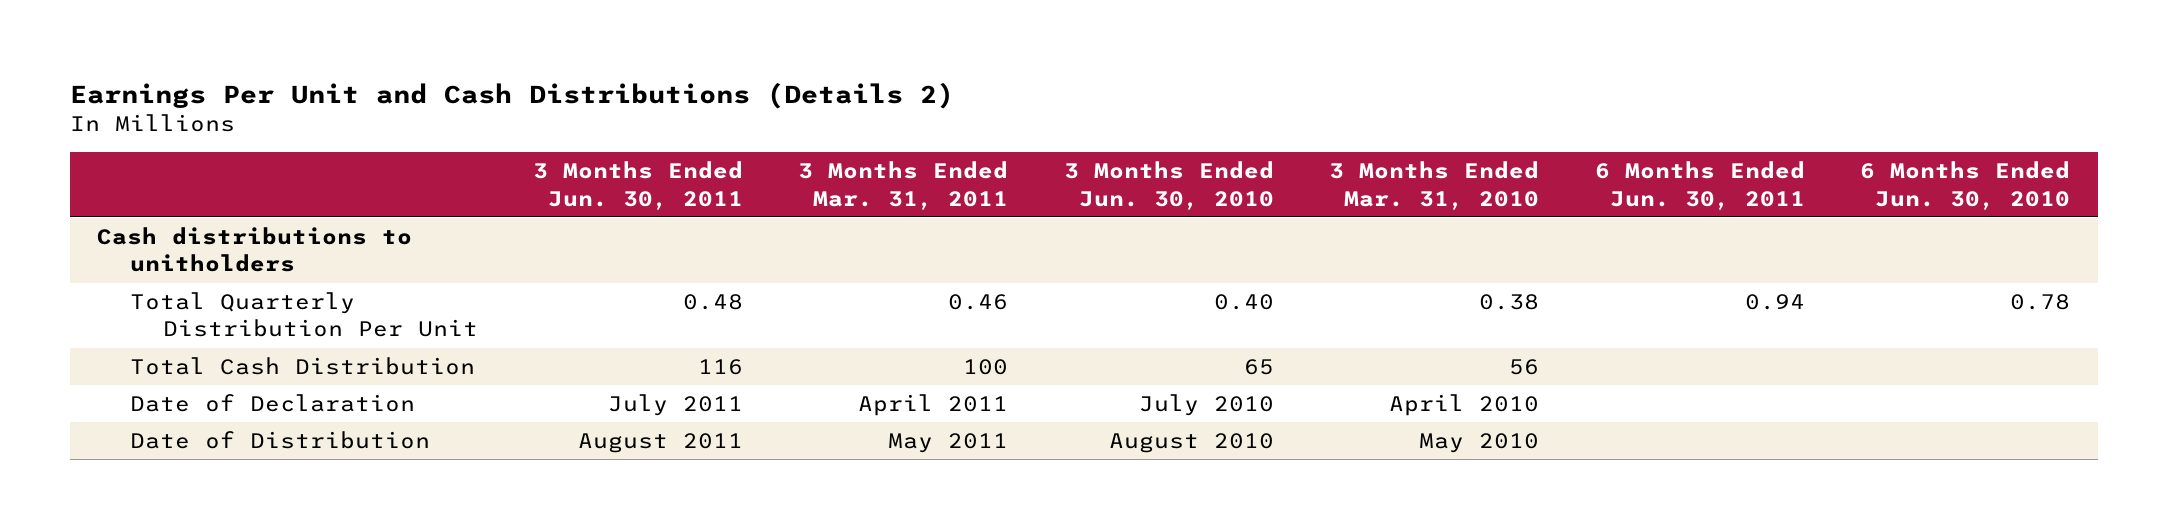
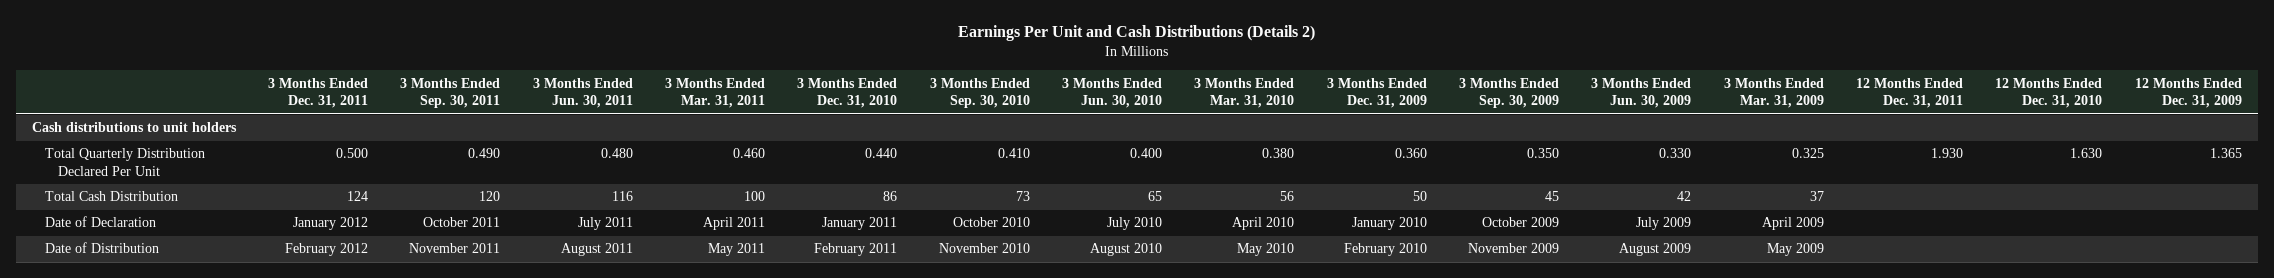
- | 3 Months Ended Jun. 30, 2011 | 3 Months Ended Mar. 31, 2011 | 3 Months Ended Jun. 30, 2010 | 3 Months Ended Mar. 31, 2010 | 6 Months Ended Jun. 30, 2011 | 6 Months Ended Jun. 30, 2010
+ | 3 Months Ended Dec. 31, 2011 | 3 Months Ended Sep. 30, 2011 | 3 Months Ended Jun. 30, 2011 | 3 Months Ended Mar. 31, 2011 | 3 Months Ended Dec. 31, 2010 | 3 Months Ended Sep. 30, 2010 | 3 Months Ended Jun. 30, 2010 | 3 Months Ended Mar. 31, 2010 | 3 Months Ended Dec. 31, 2009 | 3 Months Ended Sep. 30, 2009 | 3 Months Ended Jun. 30, 2009 | 3 Months Ended Mar. 31, 2009 | 12 Months Ended Dec. 31, 2011 | 12 Months Ended Dec. 31, 2010 | 12 Months Ended Dec. 31, 2009
- Cash distributions to unitholders
- Total Quarterly Distribution Per Unit | 0.48 | 0.46 | 0.40 | 0.38 | 0.94 | 0.78
+ Cash distributions to unit holders
+ Total Quarterly Distribution Declared Per Unit | 0.500 | 0.490 | 0.480 | 0.460 | 0.440 | 0.410 | 0.400 | 0.380 | 0.360 | 0.350 | 0.330 | 0.325 | 1.930 | 1.630 | 1.365

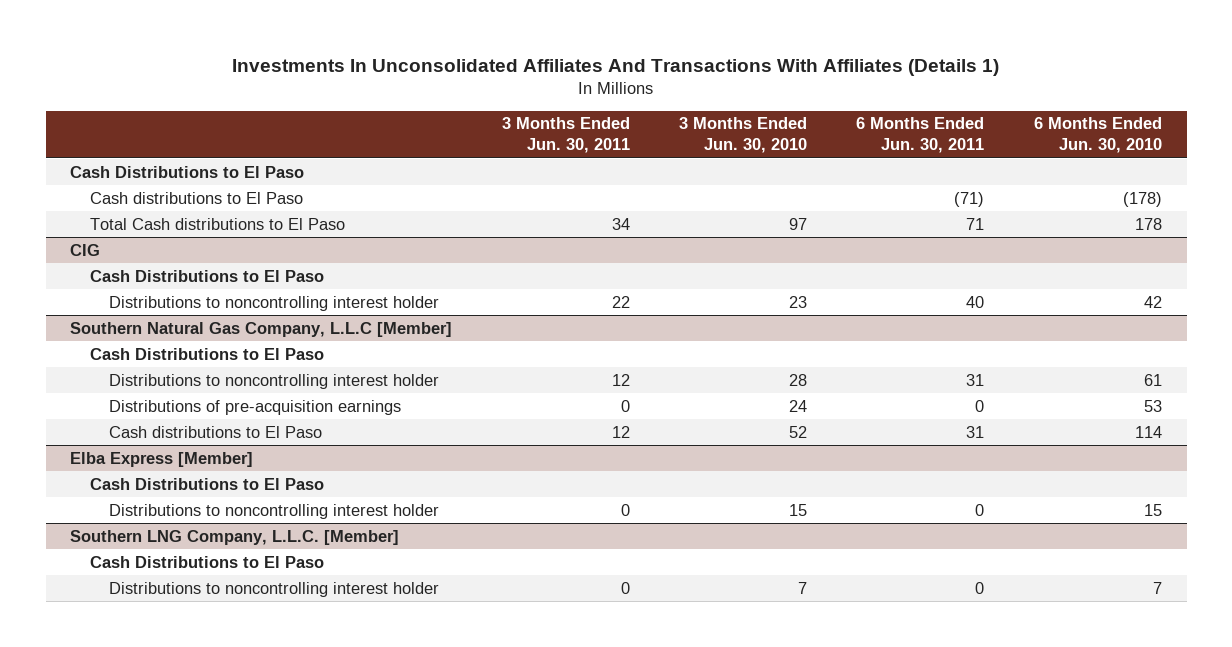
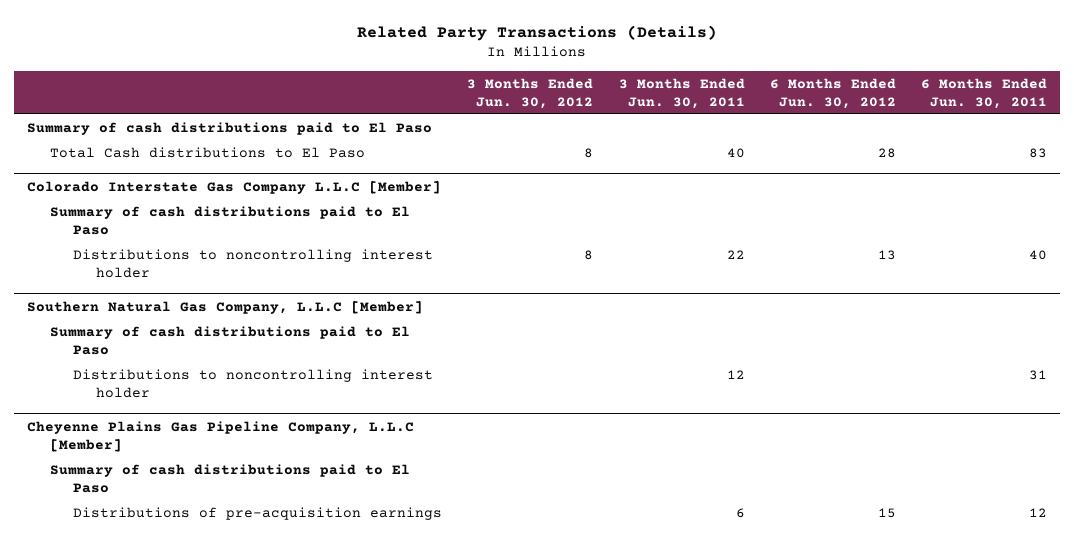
- Investments In Unconsolidated Affiliates And Transactions With Affiliates (Details 1)
+ Related Party Transactions (Details)
- | 3 Months Ended Jun. 30, 2011 | 3 Months Ended Jun. 30, 2010 | 6 Months Ended Jun. 30, 2011 | 6 Months Ended Jun. 30, 2010
+ | 3 Months Ended Jun. 30, 2012 | 3 Months Ended Jun. 30, 2011 | 6 Months Ended Jun. 30, 2012 | 6 Months Ended Jun. 30, 2011
- Cash Distributions to El Paso
- Cash distributions to El Paso | | | (71) | (178)
- Total Cash distributions to El Paso | 34 | 97 | 71 | 178
- CIG
- Cash Distributions to El Paso
+ Summary of cash distributions paid to El Paso
+ Total Cash distributions to El Paso | 8 | 40 | 28 | 83
+ Colorado Interstate Gas Company L.L.C [Member]
+ Summary of cash distributions paid to El Paso
@ Southern Natural Gas Company, L.L.C [Member]
- Cash Distributions to El Paso
+ Summary of cash distributions paid to El Paso
- Distributions of pre-acquisition earnings | 0 | 24 | 0 | 53
- Cash distributions to El Paso | 12 | 52 | 31 | 114
- Elba Express [Member]
- Cash Distributions to El Paso
- Distributions to noncontrolling interest holder | 0 | 15 | 0 | 15
- Southern LNG Company, L.L.C. [Member]
- Cash Distributions to El Paso
- Distributions to noncontrolling interest holder | 0 | 7 | 0 | 7
+ Cheyenne Plains Gas Pipeline Company, L.L.C [Member]
+ Summary of cash distributions paid to El Paso
+ Distributions of pre-acquisition earnings | | 6 | 15 | 12

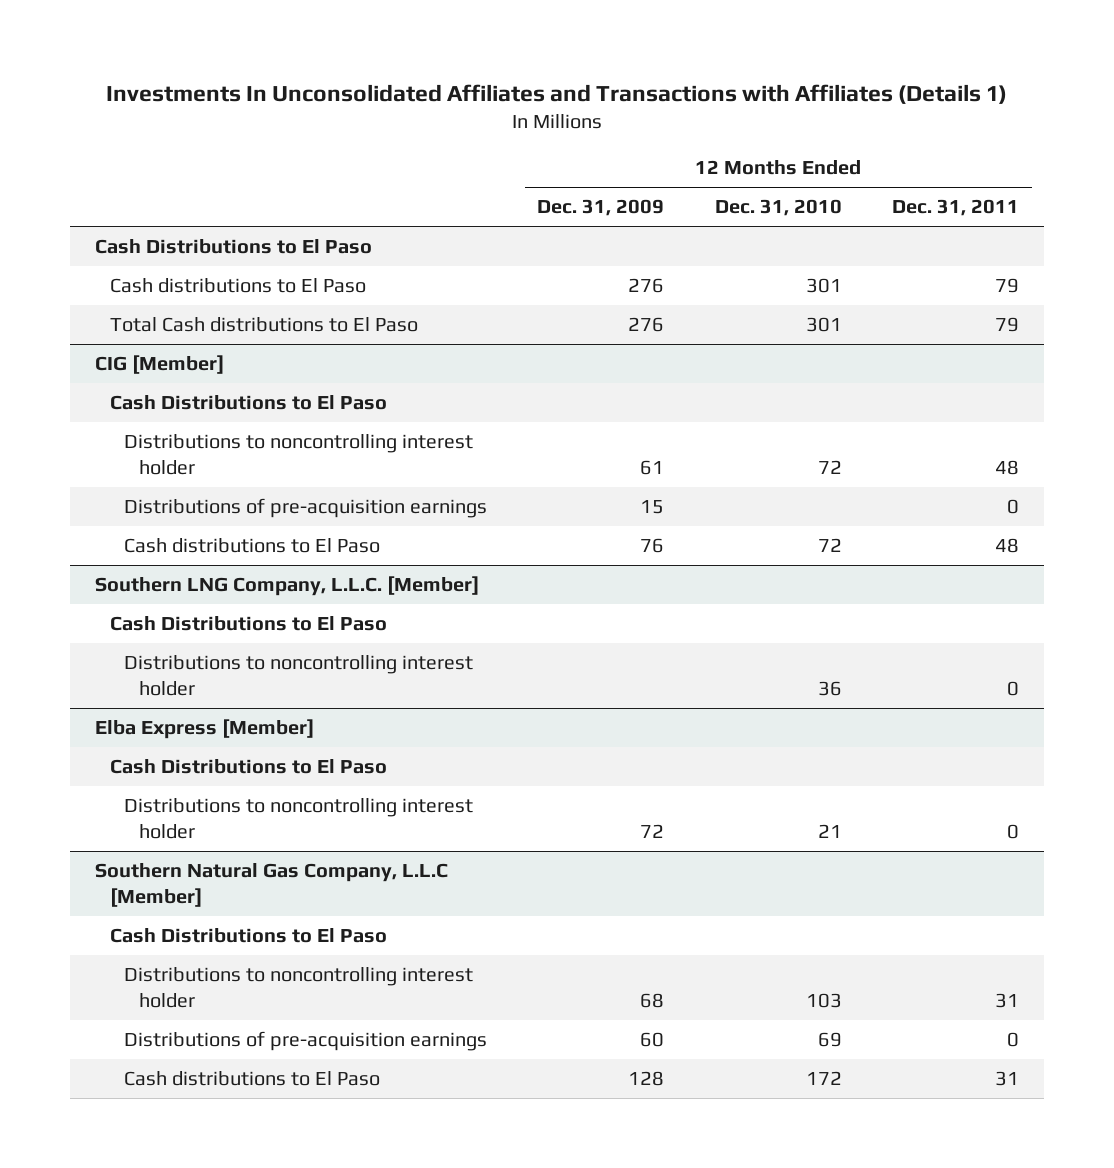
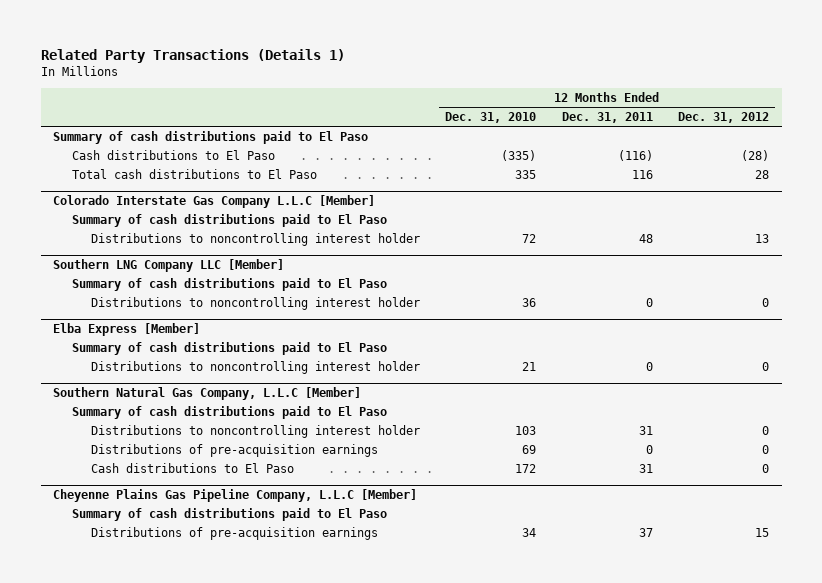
- Investments In Unconsolidated Affiliates and Transactions with Affiliates (Details 1)
+ Related Party Transactions (Details 1)
- | 12 Months Ended Dec. 31, 2009 | 12 Months Ended Dec. 31, 2010 | 12 Months Ended Dec. 31, 2011
+ | 12 Months Ended Dec. 31, 2010 | 12 Months Ended Dec. 31, 2011 | 12 Months Ended Dec. 31, 2012
- Cash Distributions to El Paso
- Cash distributions to El Paso | 276 | 301 | 79
- Total Cash distributions to El Paso | 276 | 301 | 79
- CIG [Member]
- Cash Distributions to El Paso
+ Summary of cash distributions paid to El Paso
+ Cash distributions to El Paso | (335) | (116) | (28)
+ Total cash distributions to El Paso | 335 | 116 | 28
+ Colorado Interstate Gas Company L.L.C [Member]
+ Summary of cash distributions paid to El Paso
- Distributions of pre-acquisition earnings | 15 | | 0
- Cash distributions to El Paso | 76 | 72 | 48
- Southern LNG Company, L.L.C. [Member]
- Cash Distributions to El Paso
+ Southern LNG Company LLC [Member]
+ Summary of cash distributions paid to El Paso
@ Elba Express [Member]
- Cash Distributions to El Paso
+ Summary of cash distributions paid to El Paso
@ Southern Natural Gas Company, L.L.C [Member]
- Cash Distributions to El Paso
+ Summary of cash distributions paid to El Paso
+ Cheyenne Plains Gas Pipeline Company, L.L.C [Member]
+ Summary of cash distributions paid to El Paso
+ Distributions of pre-acquisition earnings | 34 | 37 | 15

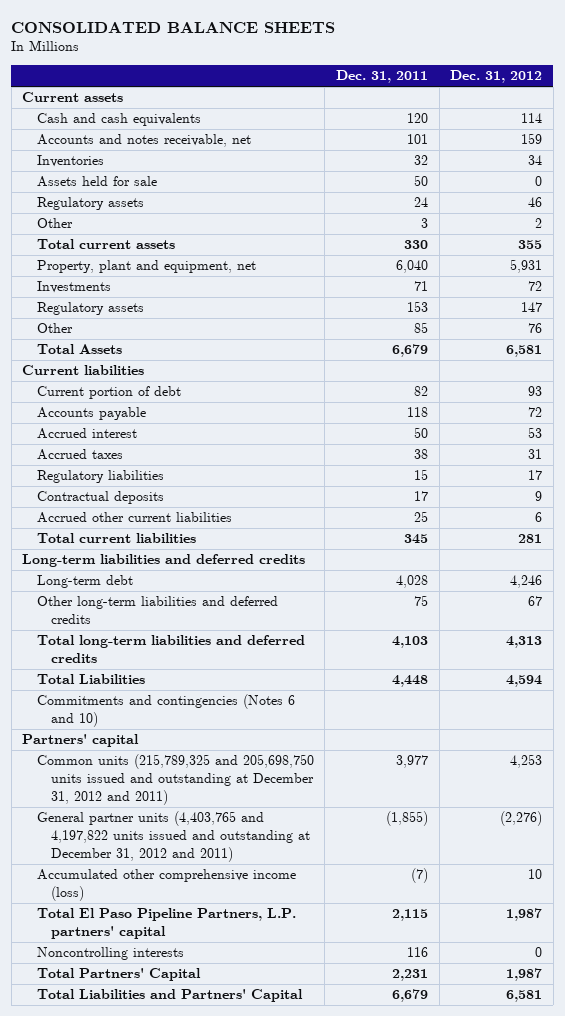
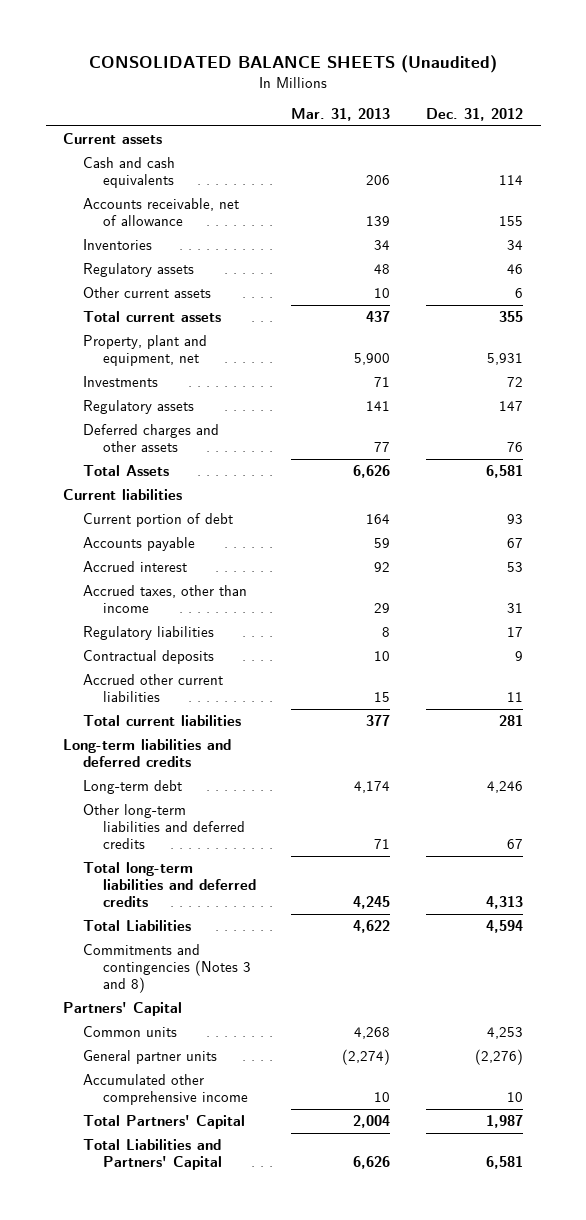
- CONSOLIDATED BALANCE SHEETS
+ CONSOLIDATED BALANCE SHEETS (Unaudited)
- | Dec. 31, 2011 | Dec. 31, 2012
+ | Mar. 31, 2013 | Dec. 31, 2012
- Accounts and notes receivable, net | 101 | 159
+ Accounts receivable, net of allowance | 139 | 155
- Assets held for sale | 50 | 0
- Other | 3 | 2
+ Other current assets | 10 | 6
- Other | 85 | 76
+ Deferred charges and other assets | 77 | 76
- Accounts payable | 118 | 72
+ Accounts payable | 59 | 67
- Accrued taxes | 38 | 31
+ Accrued taxes, other than income | 29 | 31
- Accrued other current liabilities | 25 | 6
+ Accrued other current liabilities | 15 | 11
- Commitments and contingencies (Notes 6 and 10)
- Partners' capital
- Common units (215,789,325 and 205,698,750 units issued and outstanding at December 31, 2012 and 2011) | 3,977 | 4,253
- General partner units (4,403,765 and 4,197,822 units issued and outstanding at December 31, 2012 and 2011) | (1,855) | (2,276)
- Accumulated other comprehensive income (loss) | (7) | 10
- Total El Paso Pipeline Partners, L.P. partners' capital | 2,115 | 1,987
- Noncontrolling interests | 116 | 0
+ Commitments and contingencies (Notes 3 and 8)
+ Partners' Capital
+ Common units | 4,268 | 4,253
+ General partner units | (2,274) | (2,276)
+ Accumulated other comprehensive income | 10 | 10

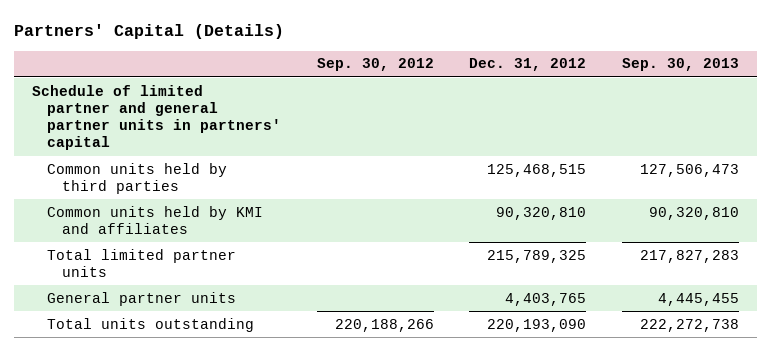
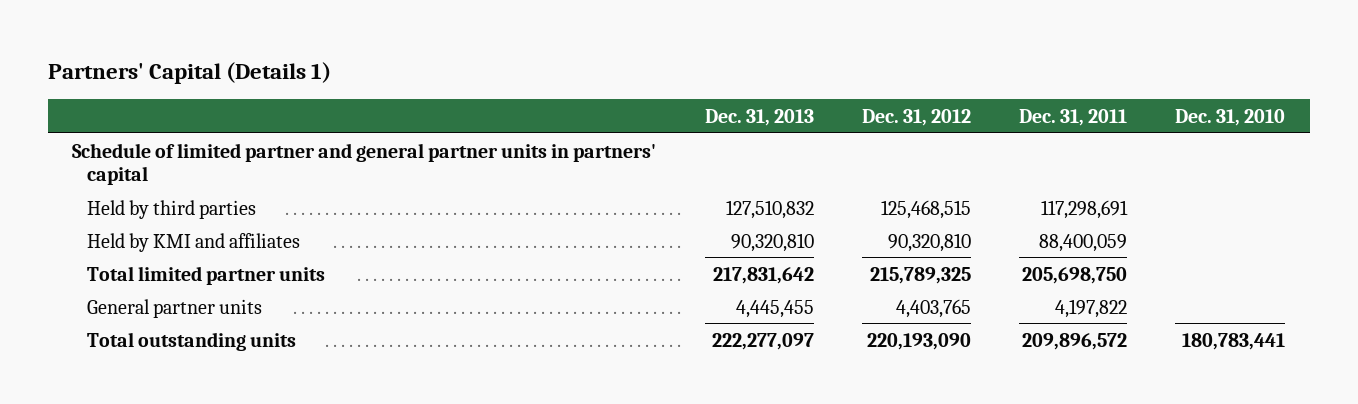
- Partners' Capital (Details)
+ Partners' Capital (Details 1)
- | Sep. 30, 2012 | Dec. 31, 2012 | Sep. 30, 2013
+ | Dec. 31, 2013 | Dec. 31, 2012 | Dec. 31, 2011 | Dec. 31, 2010
- Common units held by third parties | | 125,468,515 | 127,506,473
- Common units held by KMI and affiliates | | 90,320,810 | 90,320,810
+ Held by third parties | 127,510,832 | 125,468,515 | 117,298,691 |
+ Held by KMI and affiliates | 90,320,810 | 90,320,810 | 88,400,059 |
- Total units outstanding | 220,188,266 | 220,193,090 | 222,272,738
+ Total outstanding units | 222,277,097 | 220,193,090 | 209,896,572 | 180,783,441

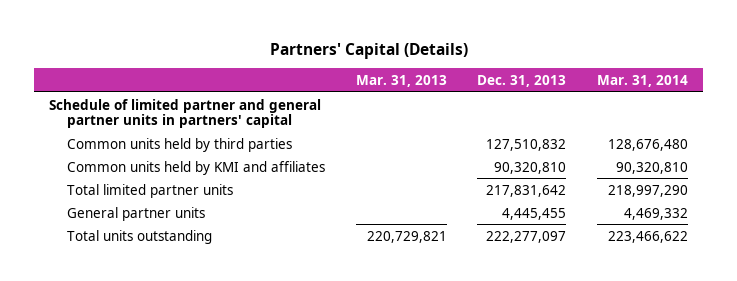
- Partners' Capital (Details 1)
+ Partners' Capital (Details)
- | Dec. 31, 2013 | Dec. 31, 2012 | Dec. 31, 2011 | Dec. 31, 2010
+ | Mar. 31, 2013 | Dec. 31, 2013 | Mar. 31, 2014
- Held by third parties | 127,510,832 | 125,468,515 | 117,298,691 |
- Held by KMI and affiliates | 90,320,810 | 90,320,810 | 88,400,059 |
+ Common units held by third parties | | 127,510,832 | 128,676,480
+ Common units held by KMI and affiliates | | 90,320,810 | 90,320,810
- Total outstanding units | 222,277,097 | 220,193,090 | 209,896,572 | 180,783,441
+ Total units outstanding | 220,729,821 | 222,277,097 | 223,466,622

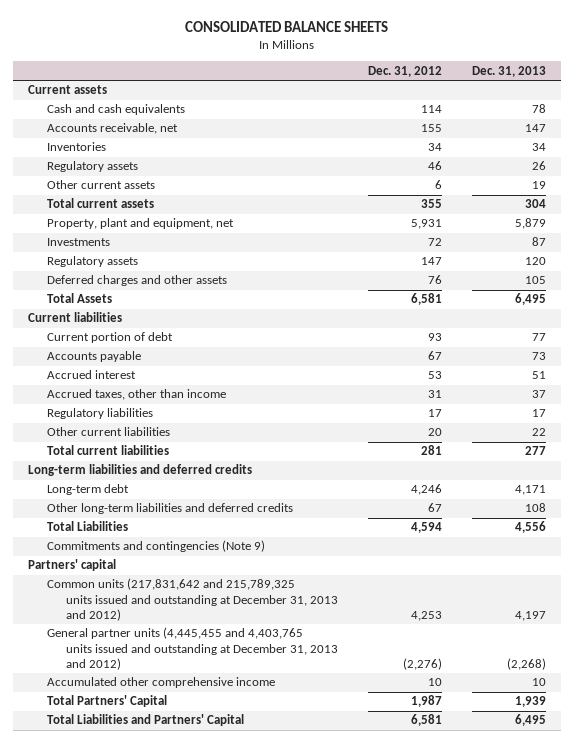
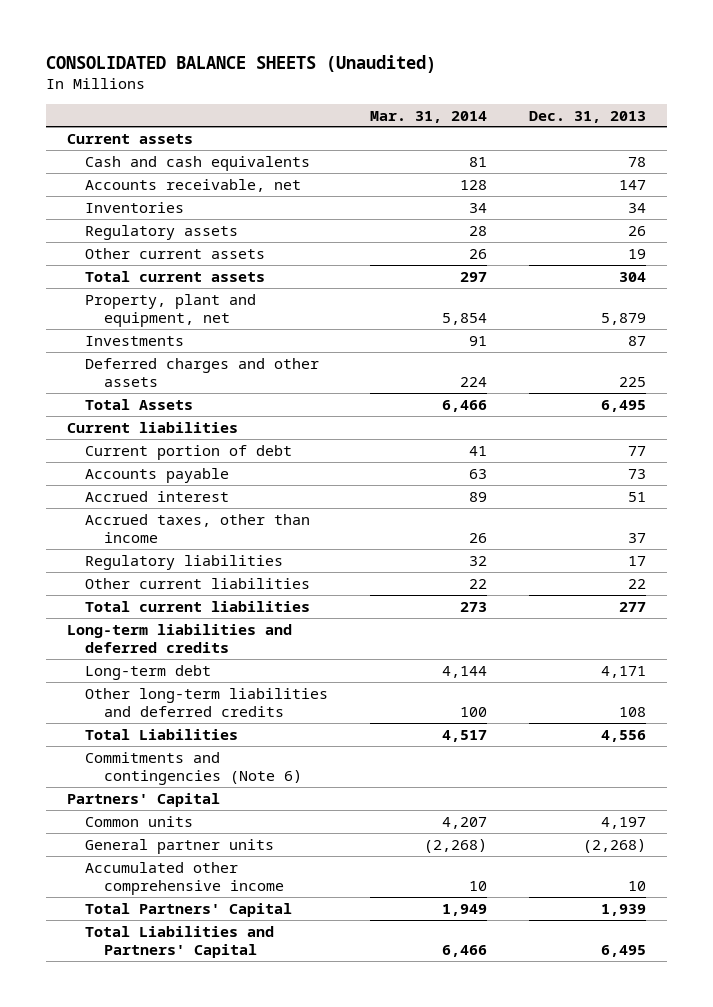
- CONSOLIDATED BALANCE SHEETS
+ CONSOLIDATED BALANCE SHEETS (Unaudited)
- | Dec. 31, 2012 | Dec. 31, 2013
+ | Mar. 31, 2014 | Dec. 31, 2013
- Regulatory assets | 147 | 120
- Deferred charges and other assets | 76 | 105
+ Deferred charges and other assets | 224 | 225
- Commitments and contingencies (Note 9)
- Partners' capital
- Common units (217,831,642 and 215,789,325 units issued and outstanding at December 31, 2013 and 2012) | 4,253 | 4,197
- General partner units (4,445,455 and 4,403,765 units issued and outstanding at December 31, 2013 and 2012) | (2,276) | (2,268)
+ Commitments and contingencies (Note 6)
+ Partners' Capital
+ Common units | 4,207 | 4,197
+ General partner units | (2,268) | (2,268)

